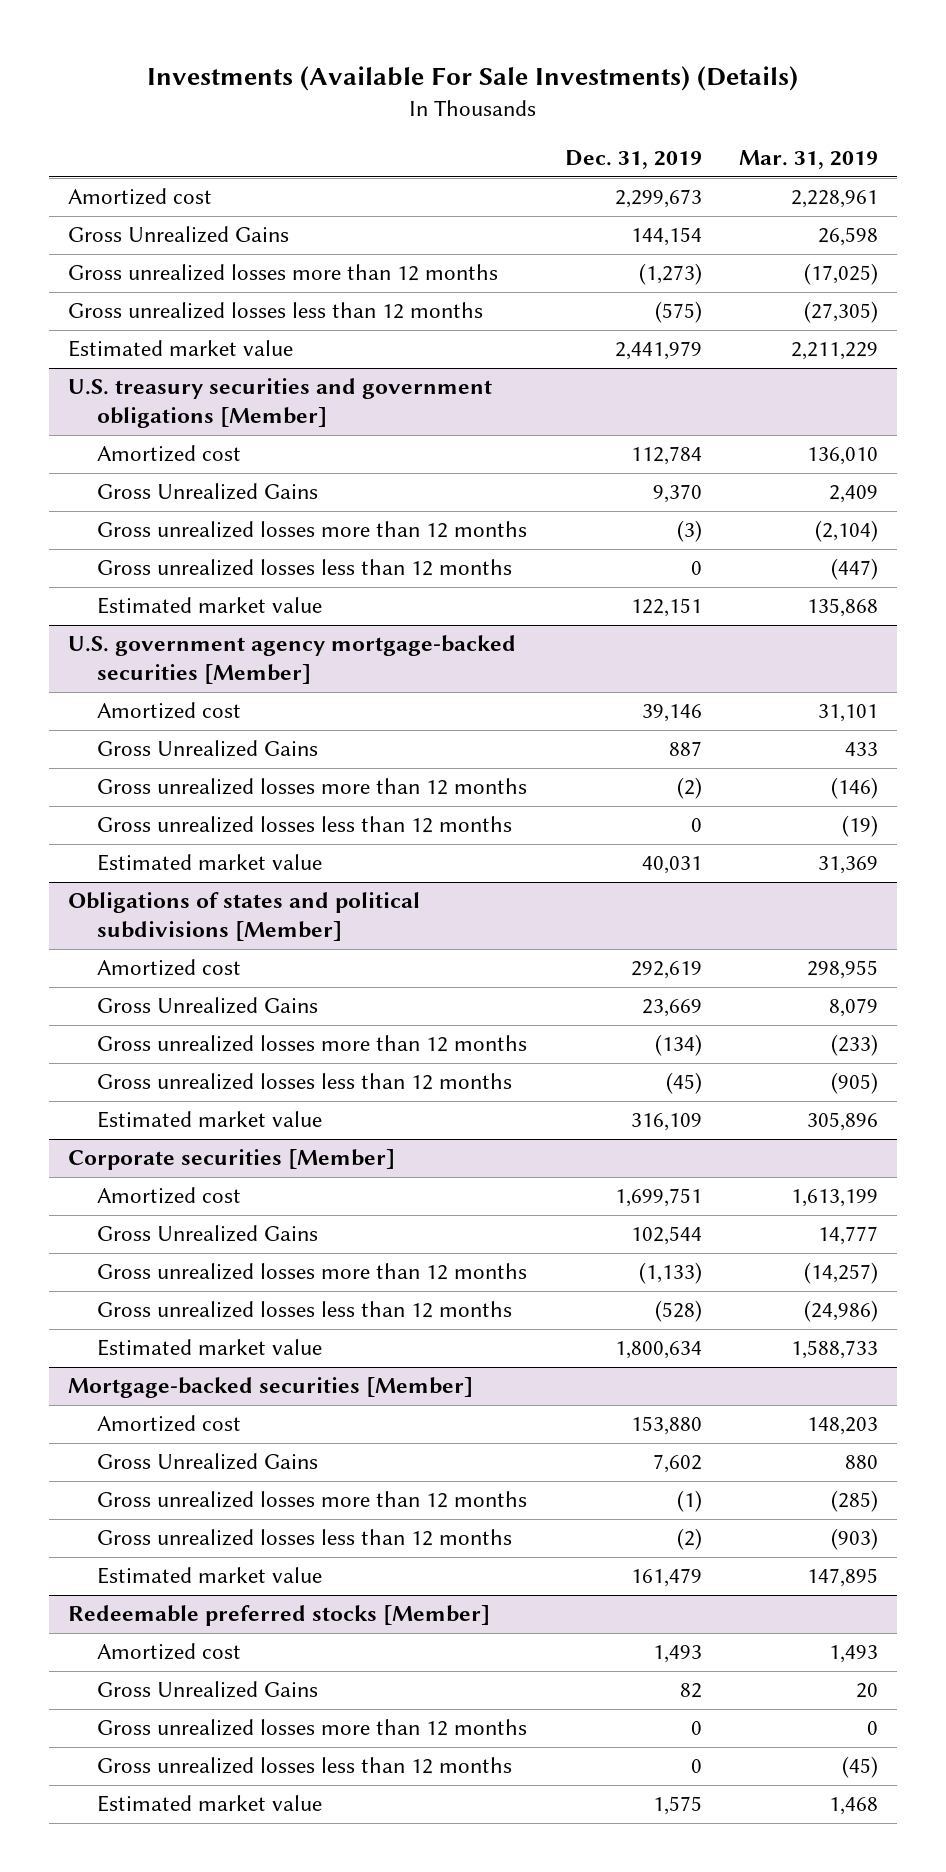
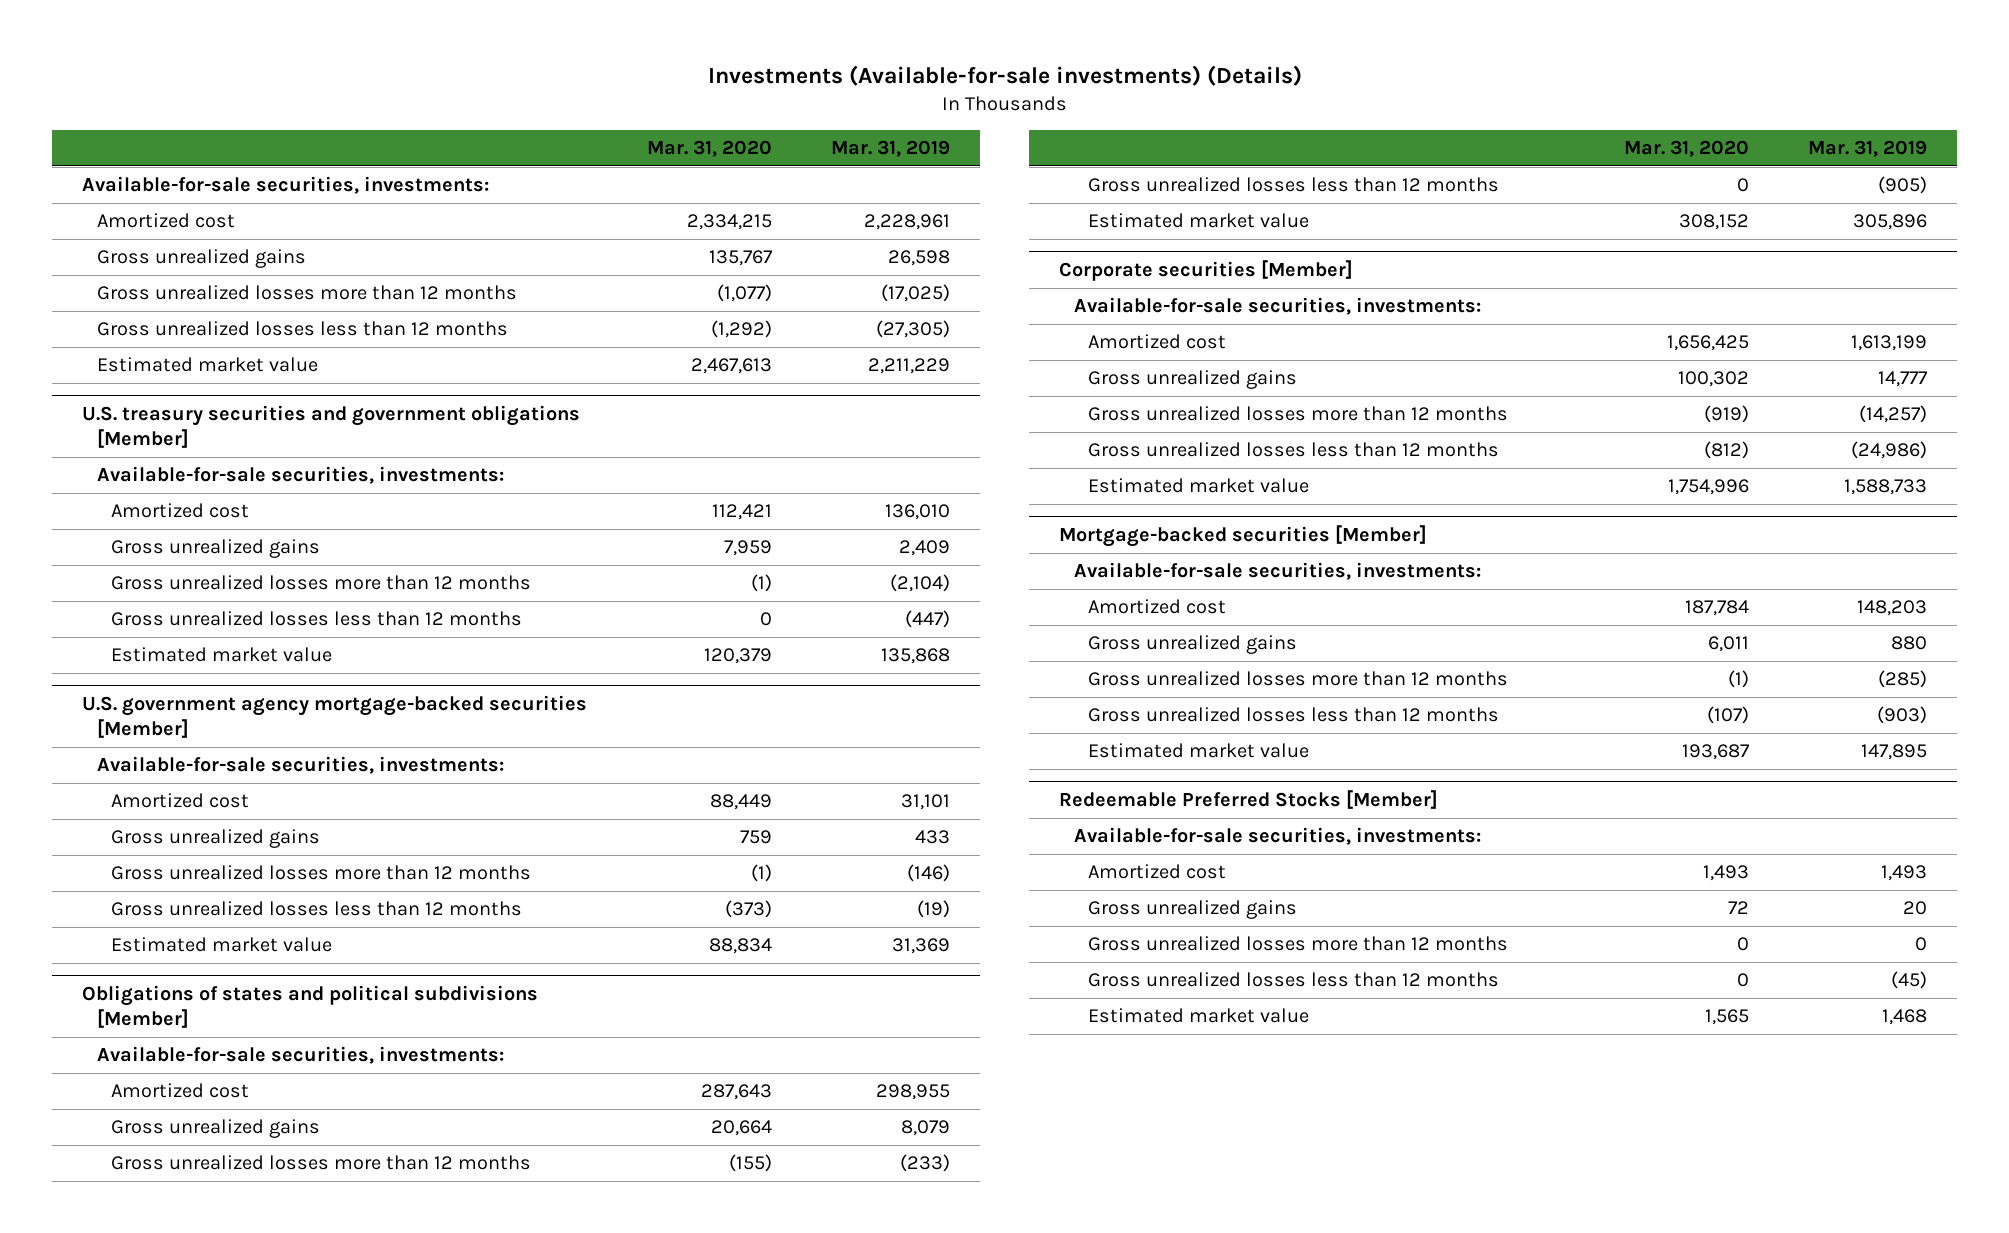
- Investments (Available For Sale Investments) (Details)
+ Investments (Available-for-sale investments) (Details)
- | Dec. 31, 2019 | Mar. 31, 2019
+ | Mar. 31, 2020 | Mar. 31, 2019
+ Available-for-sale securities, investments:
- Gross Unrealized Gains | 144,154 | 26,598
+ Gross unrealized gains | 135,767 | 26,598
@ U.S. treasury securities and government obligations [Member]
+ Available-for-sale securities, investments:
- Gross Unrealized Gains | 9,370 | 2,409
+ Gross unrealized gains | 7,959 | 2,409
@ U.S. government agency mortgage-backed securities [Member]
+ Available-for-sale securities, investments:
- Gross Unrealized Gains | 887 | 433
+ Gross unrealized gains | 759 | 433
@ Obligations of states and political subdivisions [Member]
+ Available-for-sale securities, investments:
- Gross Unrealized Gains | 23,669 | 8,079
+ Gross unrealized gains | 20,664 | 8,079
@ Corporate securities [Member]
+ Available-for-sale securities, investments:
- Gross Unrealized Gains | 102,544 | 14,777
+ Gross unrealized gains | 100,302 | 14,777
@ Mortgage-backed securities [Member]
+ Available-for-sale securities, investments:
- Gross Unrealized Gains | 7,602 | 880
+ Gross unrealized gains | 6,011 | 880
- Redeemable preferred stocks [Member]
+ Redeemable Preferred Stocks [Member]
+ Available-for-sale securities, investments:
- Gross Unrealized Gains | 82 | 20
+ Gross unrealized gains | 72 | 20

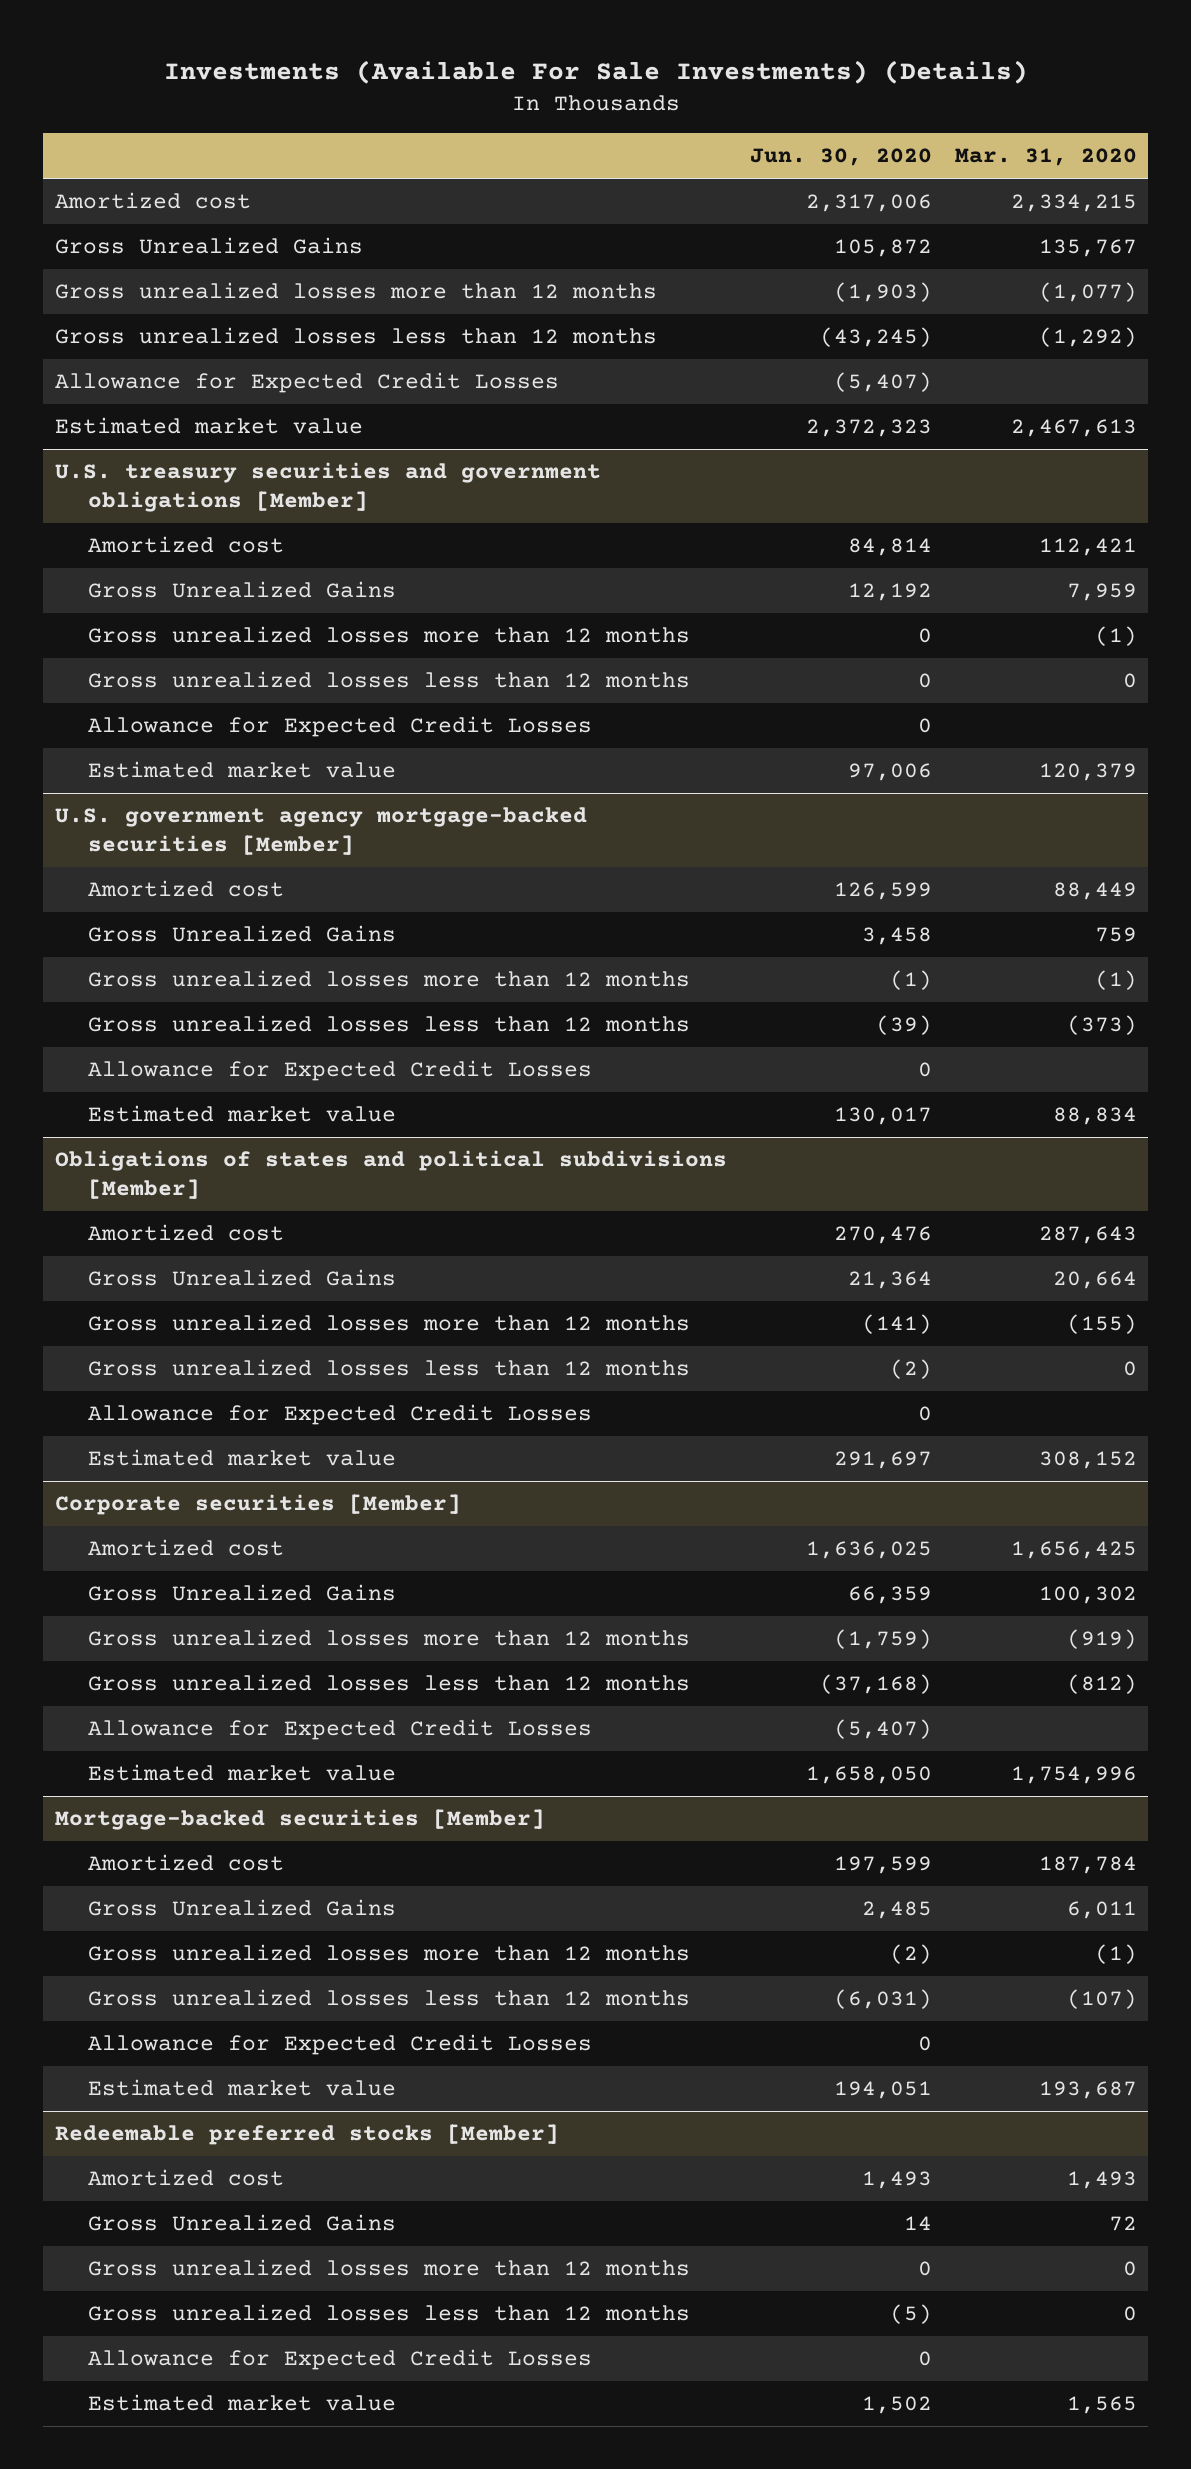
- Investments (Available-for-sale investments) (Details)
+ Investments (Available For Sale Investments) (Details)
- | Mar. 31, 2020 | Mar. 31, 2019
+ | Jun. 30, 2020 | Mar. 31, 2020
- Available-for-sale securities, investments:
- Gross unrealized gains | 135,767 | 26,598
+ Gross Unrealized Gains | 105,872 | 135,767
+ Allowance for Expected Credit Losses | (5,407) |
@ U.S. treasury securities and government obligations [Member]
- Available-for-sale securities, investments:
- Gross unrealized gains | 7,959 | 2,409
+ Gross Unrealized Gains | 12,192 | 7,959
+ Allowance for Expected Credit Losses | 0 |
@ U.S. government agency mortgage-backed securities [Member]
- Available-for-sale securities, investments:
- Gross unrealized gains | 759 | 433
+ Gross Unrealized Gains | 3,458 | 759
+ Allowance for Expected Credit Losses | 0 |
@ Obligations of states and political subdivisions [Member]
- Available-for-sale securities, investments:
- Gross unrealized gains | 20,664 | 8,079
+ Gross Unrealized Gains | 21,364 | 20,664
+ Allowance for Expected Credit Losses | 0 |
@ Corporate securities [Member]
- Available-for-sale securities, investments:
- Gross unrealized gains | 100,302 | 14,777
+ Gross Unrealized Gains | 66,359 | 100,302
+ Allowance for Expected Credit Losses | (5,407) |
@ Mortgage-backed securities [Member]
- Available-for-sale securities, investments:
- Gross unrealized gains | 6,011 | 880
+ Gross Unrealized Gains | 2,485 | 6,011
+ Allowance for Expected Credit Losses | 0 |
- Redeemable Preferred Stocks [Member]
- Available-for-sale securities, investments:
+ Redeemable preferred stocks [Member]
- Gross unrealized gains | 72 | 20
+ Gross Unrealized Gains | 14 | 72
+ Allowance for Expected Credit Losses | 0 |

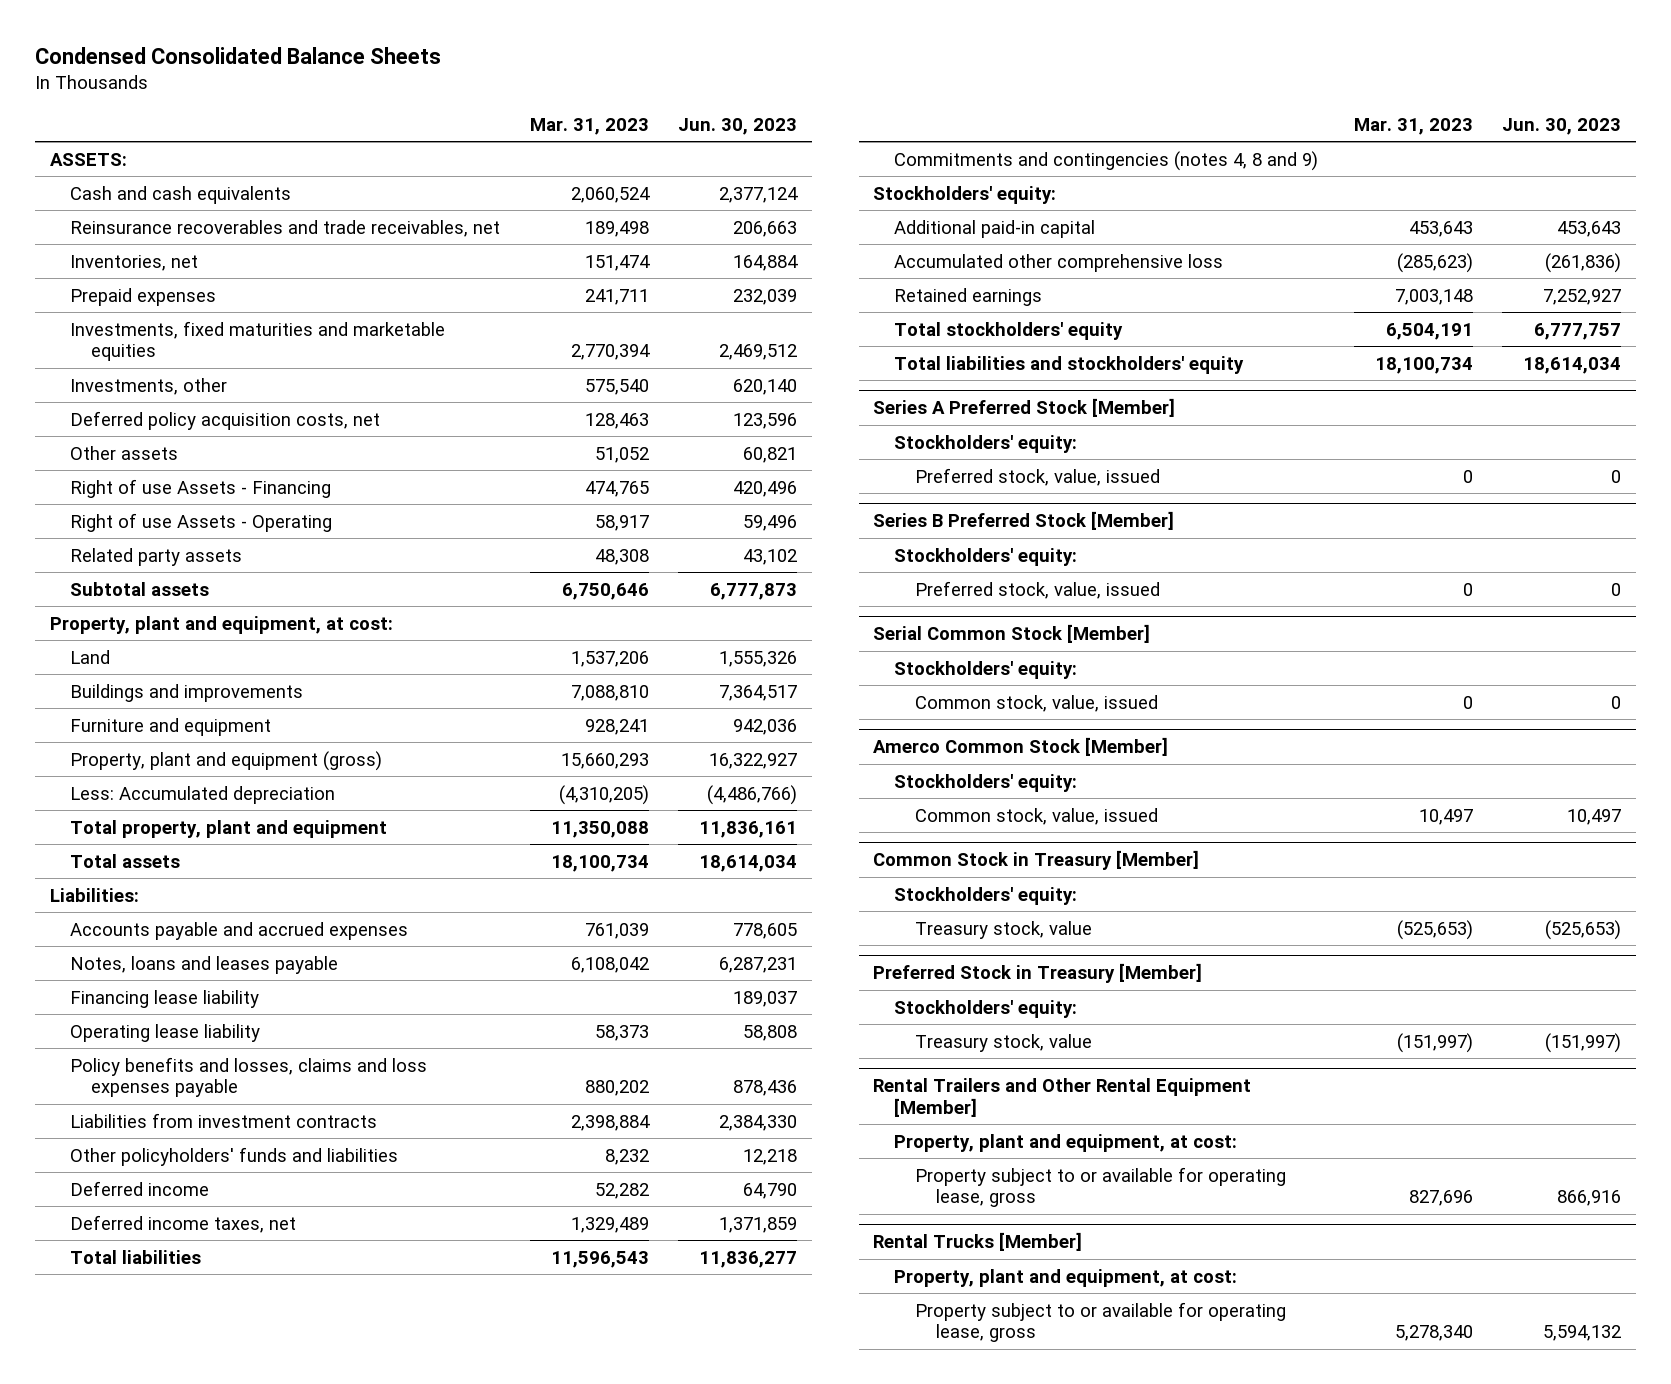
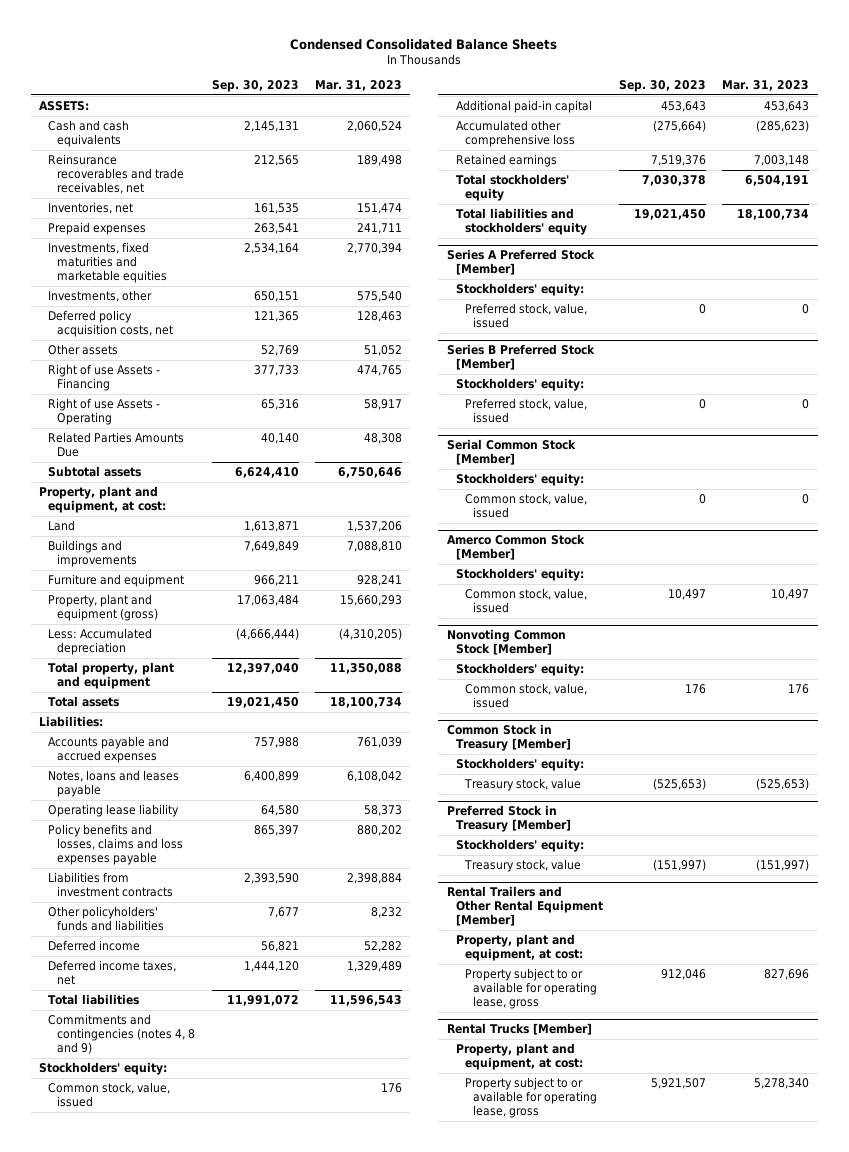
- | Mar. 31, 2023 | Jun. 30, 2023
+ | Sep. 30, 2023 | Mar. 31, 2023
- Related party assets | 48,308 | 43,102
+ Related Parties Amounts Due | 40,140 | 48,308
- Financing lease liability | | 189,037
+ Common stock, value, issued | | 176
+ Nonvoting Common Stock [Member]
+ Stockholders' equity:
+ Common stock, value, issued | 176 | 176

